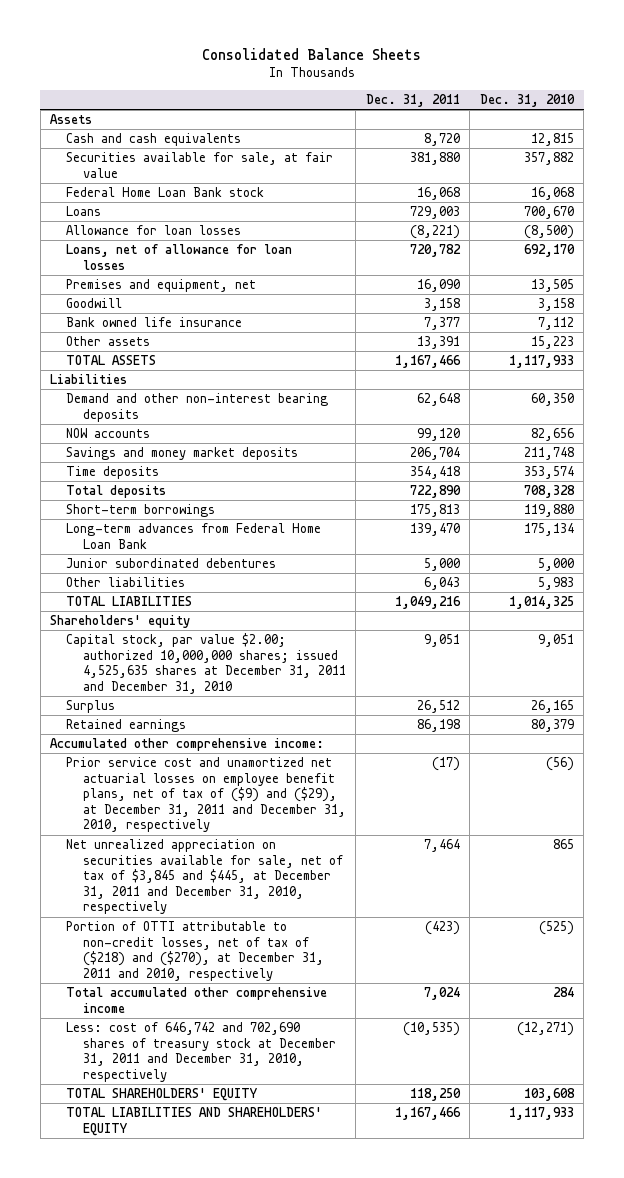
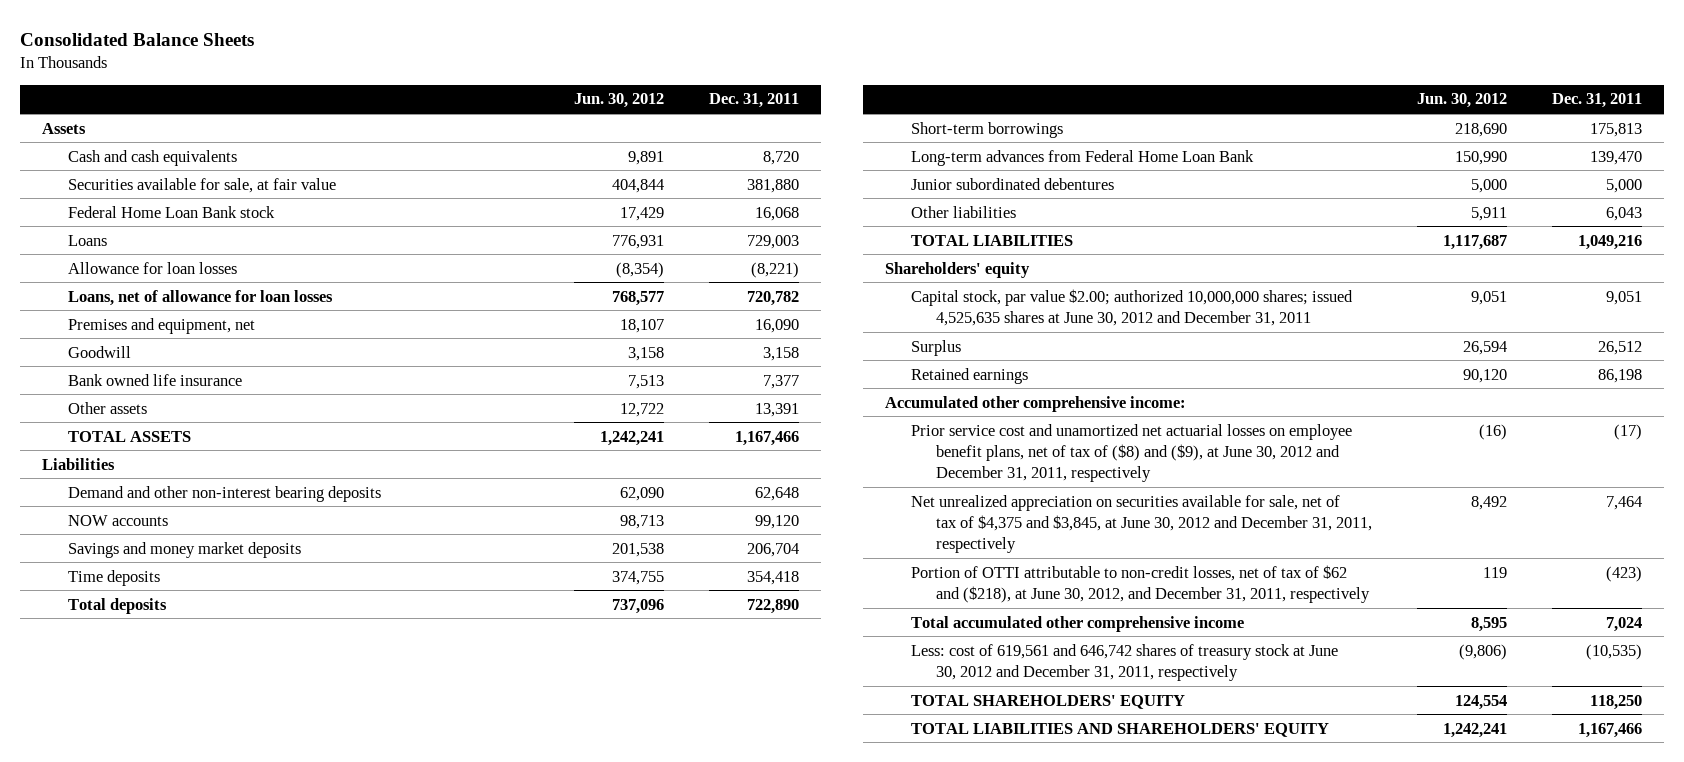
- | Dec. 31, 2011 | Dec. 31, 2010
+ | Jun. 30, 2012 | Dec. 31, 2011
- Capital stock, par value $2.00; authorized 10,000,000 shares; issued 4,525,635 shares at December 31, 2011 and December 31, 2010 | 9,051 | 9,051
+ Capital stock, par value $2.00; authorized 10,000,000 shares; issued 4,525,635 shares at June 30, 2012 and December 31, 2011 | 9,051 | 9,051
- Prior service cost and unamortized net actuarial losses on employee benefit plans, net of tax of ($9) and ($29), at December 31, 2011 and December 31, 2010, respectively | (17) | (56)
- Net unrealized appreciation on securities available for sale, net of tax of $3,845 and $445, at December 31, 2011 and December 31, 2010, respectively | 7,464 | 865
- Portion of OTTI attributable to non-credit losses, net of tax of ($218) and ($270), at December 31, 2011 and 2010, respectively | (423) | (525)
+ Prior service cost and unamortized net actuarial losses on employee benefit plans, net of tax of ($8) and ($9), at June 30, 2012 and December 31, 2011, respectively | (16) | (17)
+ Net unrealized appreciation on securities available for sale, net of tax of $4,375 and $3,845, at June 30, 2012 and December 31, 2011, respectively | 8,492 | 7,464
+ Portion of OTTI attributable to non-credit losses, net of tax of $62 and ($218), at June 30, 2012, and December 31, 2011, respectively | 119 | (423)
- Less: cost of 646,742 and 702,690 shares of treasury stock at December 31, 2011 and December 31, 2010, respectively | (10,535) | (12,271)
+ Less: cost of 619,561 and 646,742 shares of treasury stock at June 30, 2012 and December 31, 2011, respectively | (9,806) | (10,535)

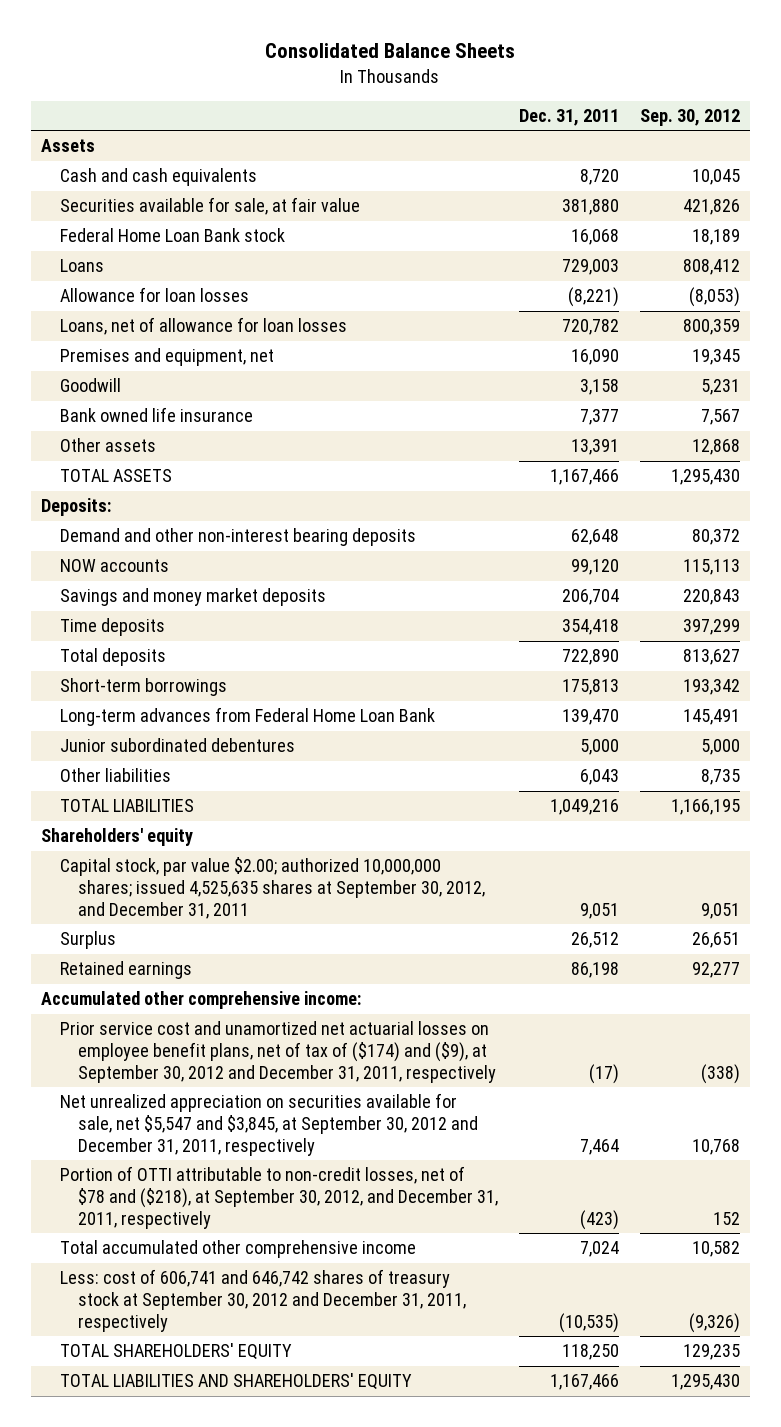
- | Jun. 30, 2012 | Dec. 31, 2011
+ | Dec. 31, 2011 | Sep. 30, 2012
- Liabilities
+ Deposits:
- Capital stock, par value $2.00; authorized 10,000,000 shares; issued 4,525,635 shares at June 30, 2012 and December 31, 2011 | 9,051 | 9,051
+ Capital stock, par value $2.00; authorized 10,000,000 shares; issued 4,525,635 shares at September 30, 2012, and December 31, 2011 | 9,051 | 9,051
- Prior service cost and unamortized net actuarial losses on employee benefit plans, net of tax of ($8) and ($9), at June 30, 2012 and December 31, 2011, respectively | (16) | (17)
- Net unrealized appreciation on securities available for sale, net of tax of $4,375 and $3,845, at June 30, 2012 and December 31, 2011, respectively | 8,492 | 7,464
- Portion of OTTI attributable to non-credit losses, net of tax of $62 and ($218), at June 30, 2012, and December 31, 2011, respectively | 119 | (423)
+ Prior service cost and unamortized net actuarial losses on employee benefit plans, net of tax of ($174) and ($9), at September 30, 2012 and December 31, 2011, respectively | (17) | (338)
+ Net unrealized appreciation on securities available for sale, net $5,547 and $3,845, at September 30, 2012 and December 31, 2011, respectively | 7,464 | 10,768
+ Portion of OTTI attributable to non-credit losses, net of $78 and ($218), at September 30, 2012, and December 31, 2011, respectively | (423) | 152
- Less: cost of 619,561 and 646,742 shares of treasury stock at June 30, 2012 and December 31, 2011, respectively | (9,806) | (10,535)
+ Less: cost of 606,741 and 646,742 shares of treasury stock at September 30, 2012 and December 31, 2011, respectively | (10,535) | (9,326)

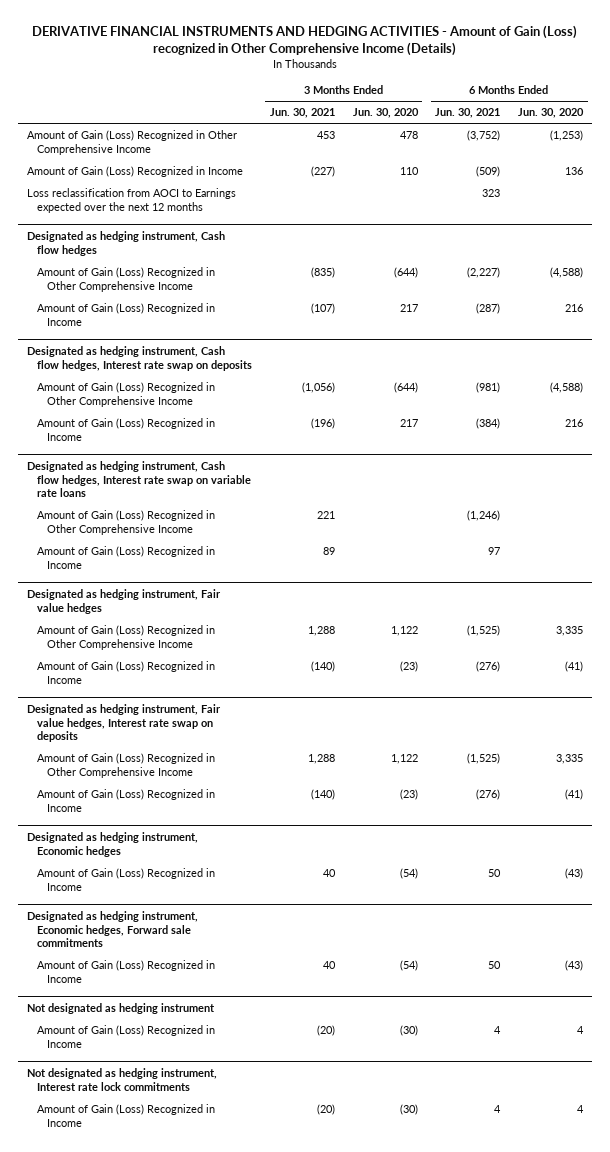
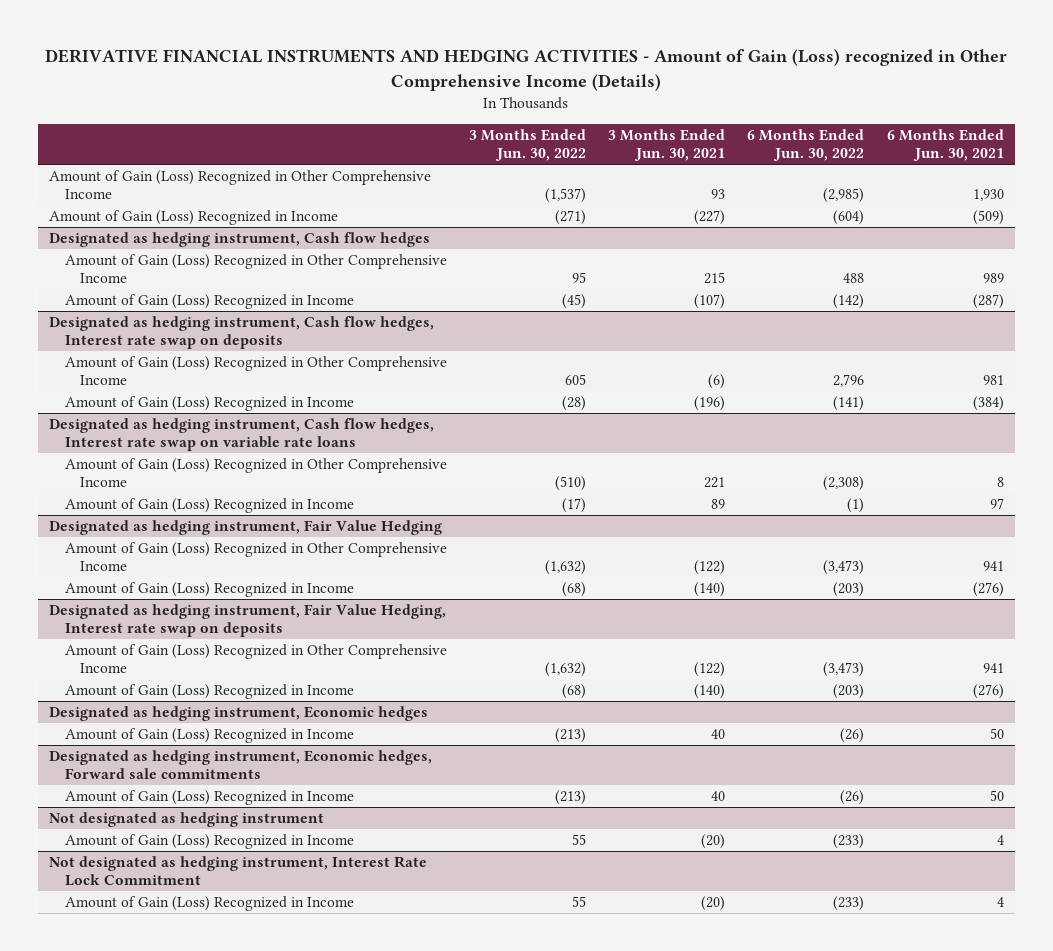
- | 3 Months Ended Jun. 30, 2021 | 3 Months Ended Jun. 30, 2020 | 6 Months Ended Jun. 30, 2021 | 6 Months Ended Jun. 30, 2020
+ | 3 Months Ended Jun. 30, 2022 | 3 Months Ended Jun. 30, 2021 | 6 Months Ended Jun. 30, 2022 | 6 Months Ended Jun. 30, 2021
- Amount of Gain (Loss) Recognized in Other Comprehensive Income | 453 | 478 | (3,752) | (1,253)
+ Amount of Gain (Loss) Recognized in Other Comprehensive Income | (1,537) | 93 | (2,985) | 1,930
- Loss reclassification from AOCI to Earnings expected over the next 12 months | | | 323 |
@ Designated as hedging instrument, Cash flow hedges
- Amount of Gain (Loss) Recognized in Other Comprehensive Income | (835) | (644) | (2,227) | (4,588)
+ Amount of Gain (Loss) Recognized in Other Comprehensive Income | 95 | 215 | 488 | 989
@ Designated as hedging instrument, Cash flow hedges, Interest rate swap on deposits
- Amount of Gain (Loss) Recognized in Other Comprehensive Income | (1,056) | (644) | (981) | (4,588)
+ Amount of Gain (Loss) Recognized in Other Comprehensive Income | 605 | (6) | 2,796 | 981
@ Designated as hedging instrument, Cash flow hedges, Interest rate swap on variable rate loans
- Amount of Gain (Loss) Recognized in Other Comprehensive Income | 221 | | (1,246) |
+ Amount of Gain (Loss) Recognized in Other Comprehensive Income | (510) | 221 | (2,308) | 8
- Designated as hedging instrument, Fair value hedges
- Amount of Gain (Loss) Recognized in Other Comprehensive Income | 1,288 | 1,122 | (1,525) | 3,335
+ Designated as hedging instrument, Fair Value Hedging
+ Amount of Gain (Loss) Recognized in Other Comprehensive Income | (1,632) | (122) | (3,473) | 941
- Designated as hedging instrument, Fair value hedges, Interest rate swap on deposits
- Amount of Gain (Loss) Recognized in Other Comprehensive Income | 1,288 | 1,122 | (1,525) | 3,335
+ Designated as hedging instrument, Fair Value Hedging, Interest rate swap on deposits
+ Amount of Gain (Loss) Recognized in Other Comprehensive Income | (1,632) | (122) | (3,473) | 941
- Not designated as hedging instrument, Interest rate lock commitments
+ Not designated as hedging instrument, Interest Rate Lock Commitment

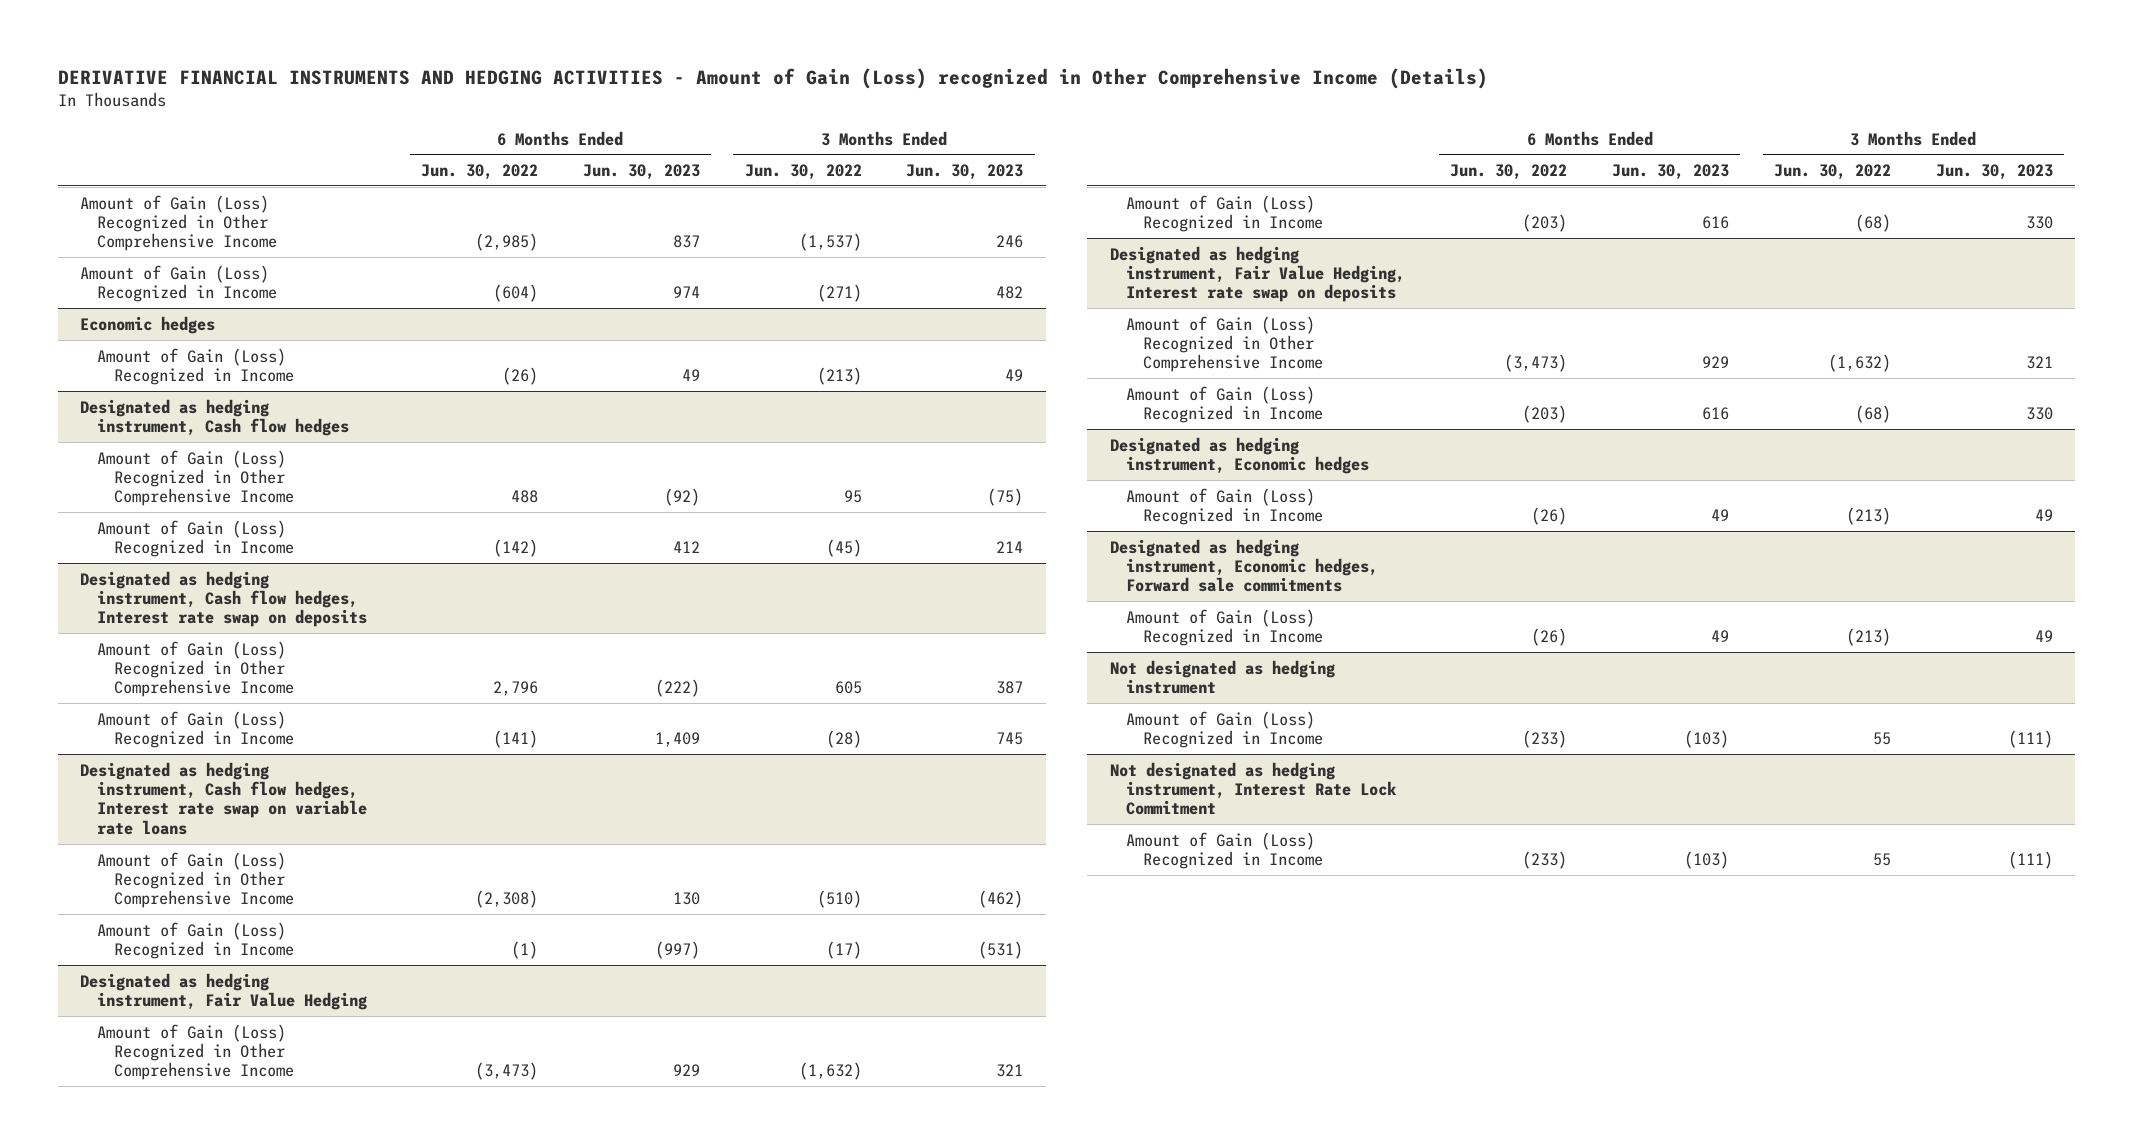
- | 3 Months Ended Jun. 30, 2022 | 3 Months Ended Jun. 30, 2021 | 6 Months Ended Jun. 30, 2022 | 6 Months Ended Jun. 30, 2021
+ | 6 Months Ended Jun. 30, 2022 | 6 Months Ended Jun. 30, 2023 | 3 Months Ended Jun. 30, 2022 | 3 Months Ended Jun. 30, 2023
+ Economic hedges
+ Amount of Gain (Loss) Recognized in Income | (26) | 49 | (213) | 49

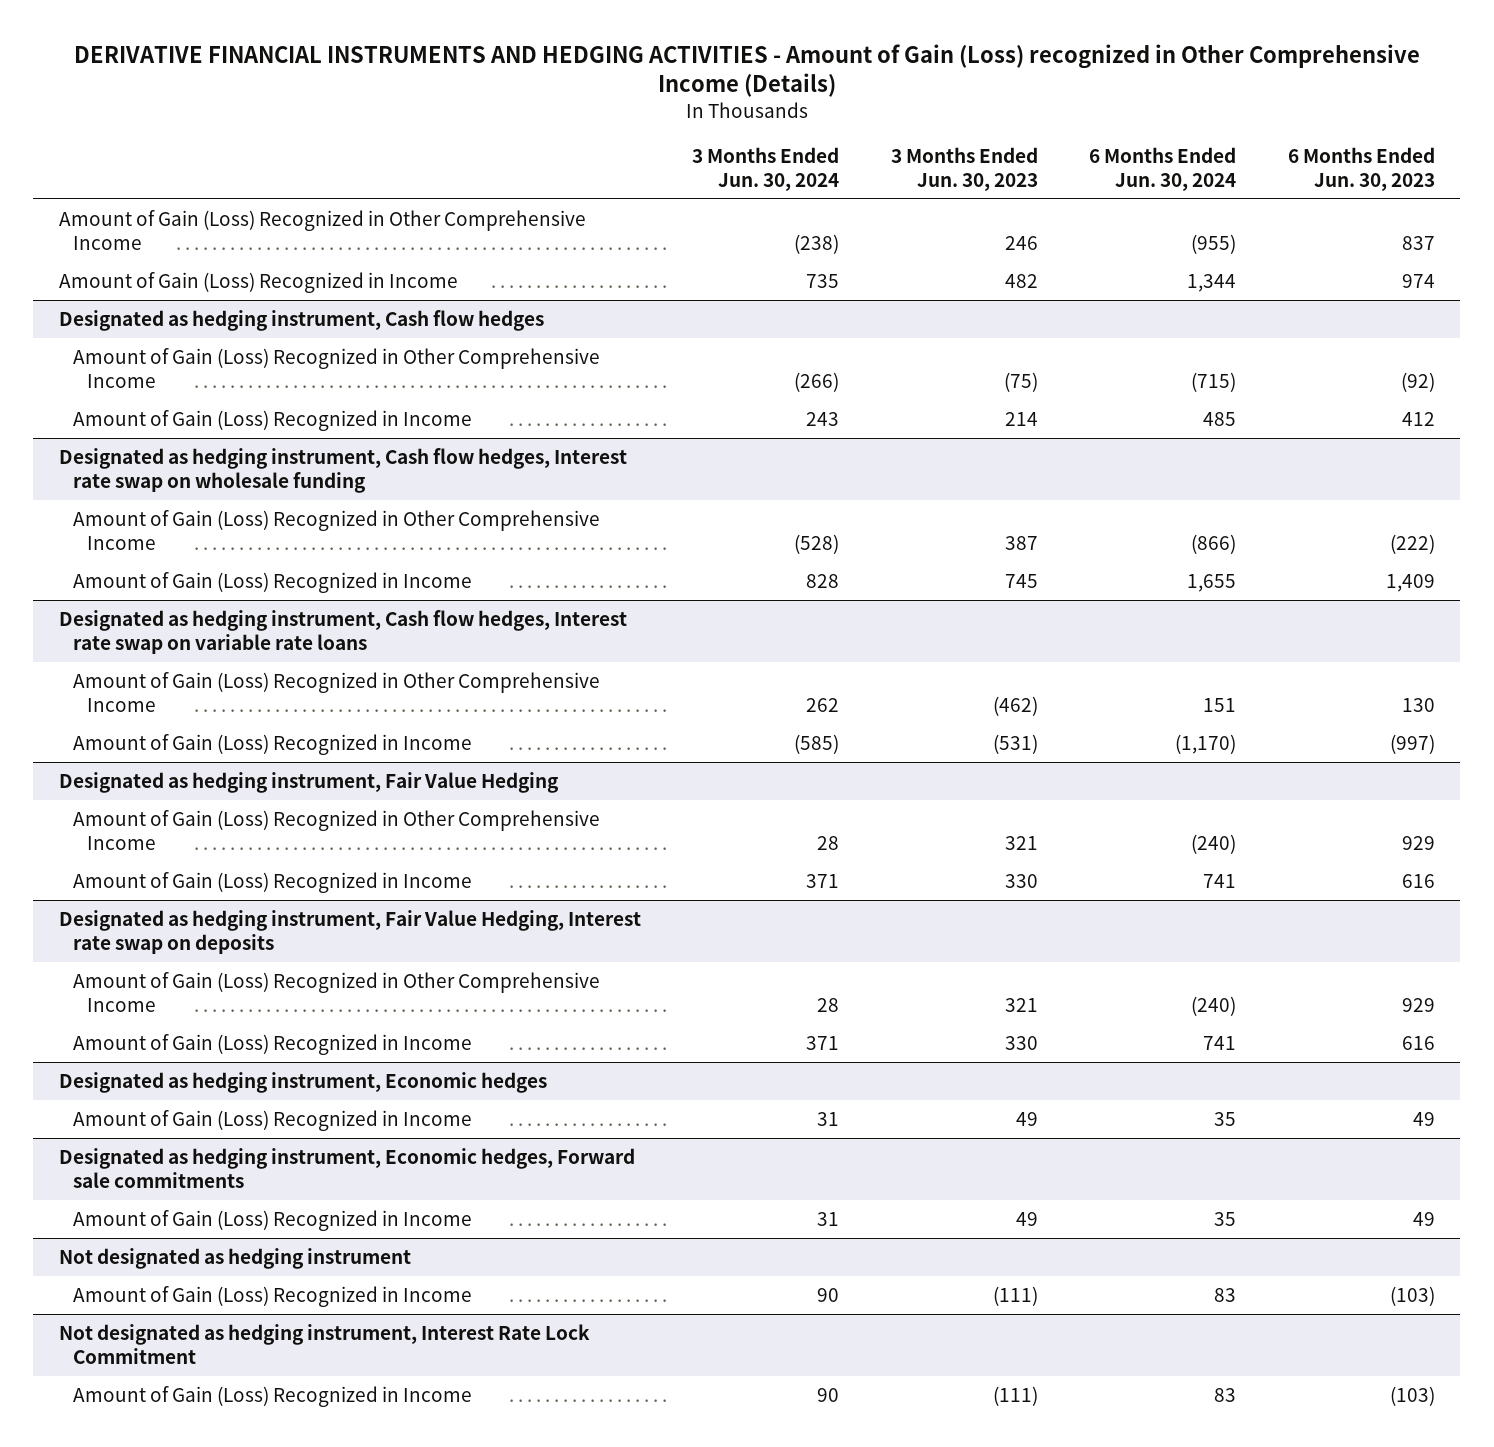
- | 6 Months Ended Jun. 30, 2022 | 6 Months Ended Jun. 30, 2023 | 3 Months Ended Jun. 30, 2022 | 3 Months Ended Jun. 30, 2023
+ | 3 Months Ended Jun. 30, 2024 | 3 Months Ended Jun. 30, 2023 | 6 Months Ended Jun. 30, 2024 | 6 Months Ended Jun. 30, 2023
- Economic hedges
- Amount of Gain (Loss) Recognized in Income | (26) | 49 | (213) | 49
- Designated as hedging instrument, Cash flow hedges, Interest rate swap on deposits
+ Designated as hedging instrument, Cash flow hedges, Interest rate swap on wholesale funding

